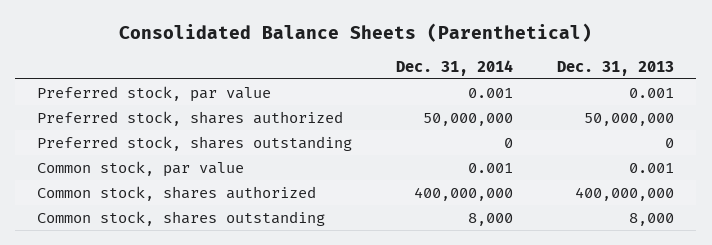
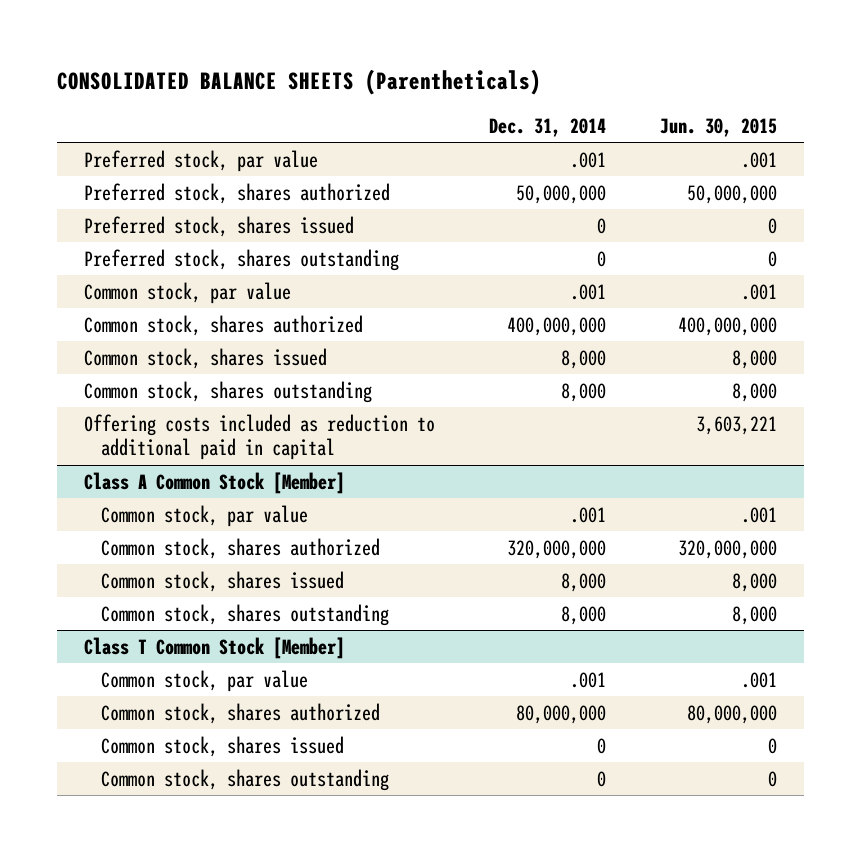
- Consolidated Balance Sheets (Parenthetical)
+ CONSOLIDATED BALANCE SHEETS (Parentheticals)
- | Dec. 31, 2014 | Dec. 31, 2013
+ | Dec. 31, 2014 | Jun. 30, 2015
- Preferred stock, par value | 0.001 | 0.001
+ Preferred stock, par value | .001 | .001
+ Preferred stock, shares issued | 0 | 0
- Common stock, par value | 0.001 | 0.001
+ Common stock, par value | .001 | .001
+ Common stock, shares issued | 8,000 | 8,000
+ Offering costs included as reduction to additional paid in capital | | 3,603,221
+ Class A Common Stock [Member]
+ Common stock, par value | .001 | .001
+ Common stock, shares authorized | 320,000,000 | 320,000,000
+ Common stock, shares issued | 8,000 | 8,000
+ Common stock, shares outstanding | 8,000 | 8,000
+ Class T Common Stock [Member]
+ Common stock, par value | .001 | .001
+ Common stock, shares authorized | 80,000,000 | 80,000,000
+ Common stock, shares issued | 0 | 0
+ Common stock, shares outstanding | 0 | 0

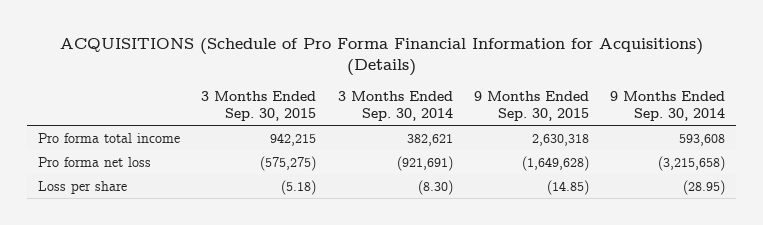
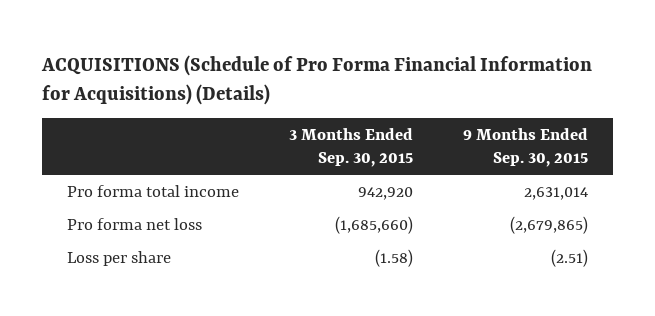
- | 3 Months Ended Sep. 30, 2015 | 3 Months Ended Sep. 30, 2014 | 9 Months Ended Sep. 30, 2015 | 9 Months Ended Sep. 30, 2014
+ | 3 Months Ended Sep. 30, 2015 | 9 Months Ended Sep. 30, 2015
- Pro forma total income | 942,215 | 382,621 | 2,630,318 | 593,608
- Pro forma net loss | (575,275) | (921,691) | (1,649,628) | (3,215,658)
- Loss per share | (5.18) | (8.30) | (14.85) | (28.95)
+ Pro forma total income | 942,920 | 2,631,014
+ Pro forma net loss | (1,685,660) | (2,679,865)
+ Loss per share | (1.58) | (2.51)

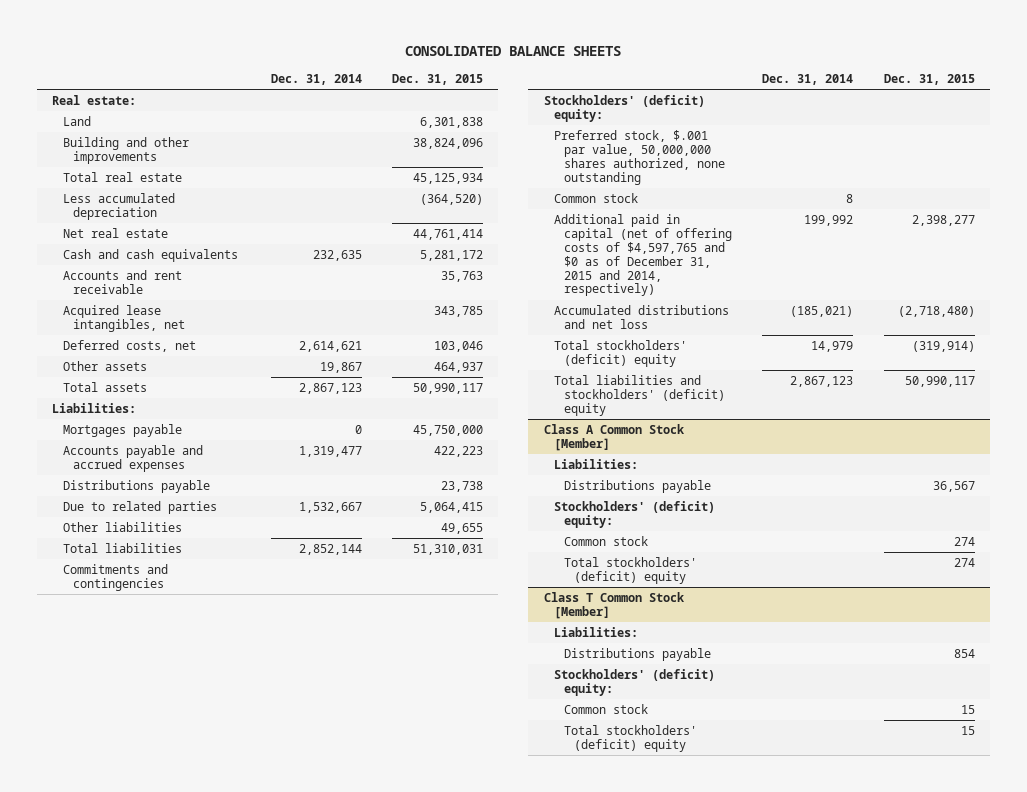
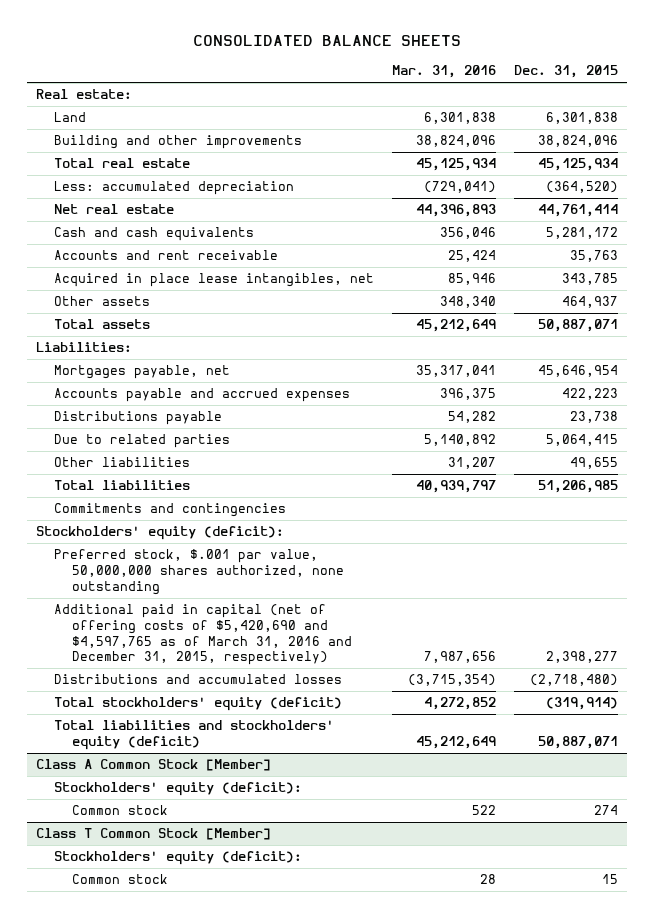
- | Dec. 31, 2014 | Dec. 31, 2015
+ | Mar. 31, 2016 | Dec. 31, 2015
- Less accumulated depreciation | | (364,520)
+ Less: accumulated depreciation | (729,041) | (364,520)
- Acquired lease intangibles, net | | 343,785
- Deferred costs, net | 2,614,621 | 103,046
+ Acquired in place lease intangibles, net | 85,946 | 343,785
- Total assets | 2,867,123 | 50,990,117
+ Total assets | 45,212,649 | 50,887,071
- Mortgages payable | 0 | 45,750,000
+ Mortgages payable, net | 35,317,041 | 45,646,954
- Total liabilities | 2,852,144 | 51,310,031
+ Total liabilities | 40,939,797 | 51,206,985
- Stockholders' (deficit) equity:
+ Stockholders' equity (deficit):
- Common stock | 8 |
- Additional paid in capital (net of offering costs of $4,597,765 and $0 as of December 31, 2015 and 2014, respectively) | 199,992 | 2,398,277
- Accumulated distributions and net loss | (185,021) | (2,718,480)
- Total stockholders' (deficit) equity | 14,979 | (319,914)
- Total liabilities and stockholders' (deficit) equity | 2,867,123 | 50,990,117
+ Additional paid in capital (net of offering costs of $5,420,690 and $4,597,765 as of March 31, 2016 and December 31, 2015, respectively) | 7,987,656 | 2,398,277
+ Distributions and accumulated losses | (3,715,354) | (2,718,480)
+ Total stockholders' equity (deficit) | 4,272,852 | (319,914)
+ Total liabilities and stockholders' equity (deficit) | 45,212,649 | 50,887,071
@ Class A Common Stock [Member]
- Liabilities:
- Distributions payable | | 36,567
- Stockholders' (deficit) equity:
+ Stockholders' equity (deficit):
- Total stockholders' (deficit) equity | | 274
@ Class T Common Stock [Member]
- Liabilities:
- Distributions payable | | 854
- Stockholders' (deficit) equity:
+ Stockholders' equity (deficit):
- Total stockholders' (deficit) equity | | 15

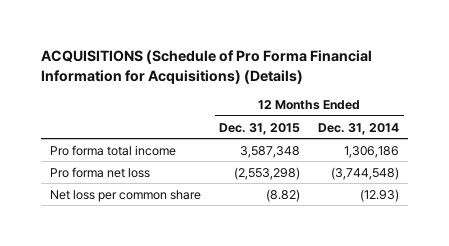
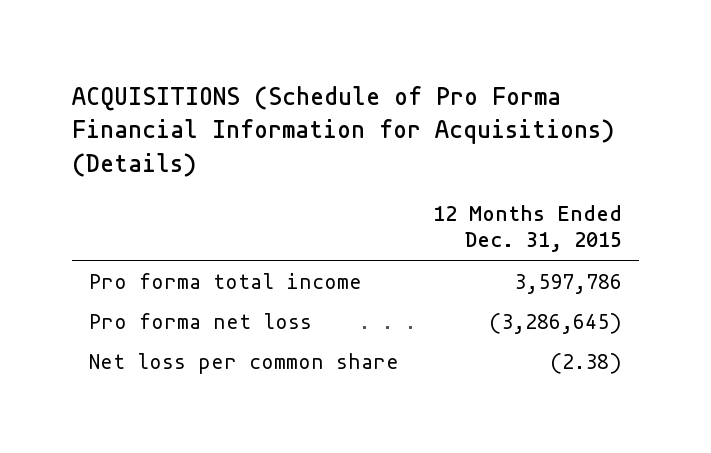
- | 12 Months Ended Dec. 31, 2015 | 12 Months Ended Dec. 31, 2014
+ | 12 Months Ended Dec. 31, 2015
- Pro forma total income | 3,587,348 | 1,306,186
- Pro forma net loss | (2,553,298) | (3,744,548)
- Net loss per common share | (8.82) | (12.93)
+ Pro forma total income | 3,597,786
+ Pro forma net loss | (3,286,645)
+ Net loss per common share | (2.38)

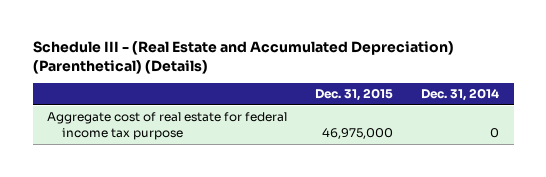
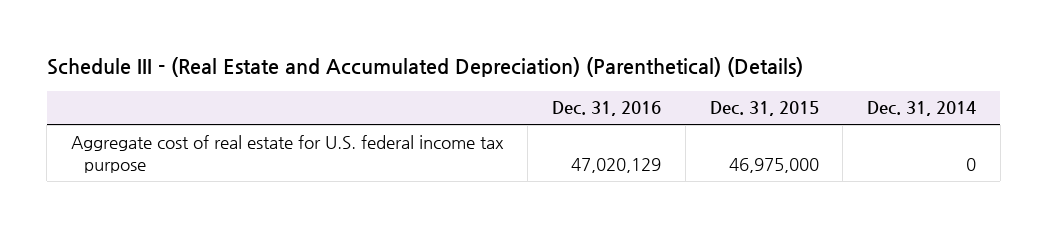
- | Dec. 31, 2015 | Dec. 31, 2014
+ | Dec. 31, 2016 | Dec. 31, 2015 | Dec. 31, 2014
- Aggregate cost of real estate for federal income tax purpose | 46,975,000 | 0
+ Aggregate cost of real estate for U.S. federal income tax purpose | 47,020,129 | 46,975,000 | 0

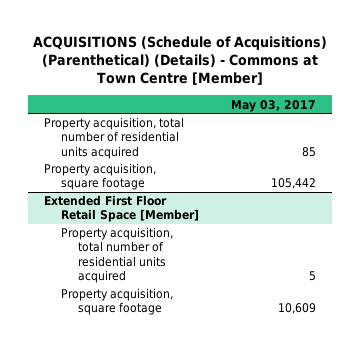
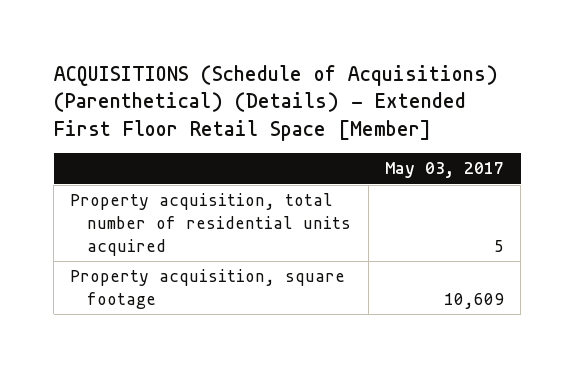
- ACQUISITIONS (Schedule of Acquisitions) (Parenthetical) (Details) - Commons at Town Centre [Member]
+ ACQUISITIONS (Schedule of Acquisitions) (Parenthetical) (Details) - Extended First Floor Retail Space [Member]
- Property acquisition, total number of residential units acquired | 85
- Property acquisition, square footage | 105,442
- Extended First Floor Retail Space [Member]

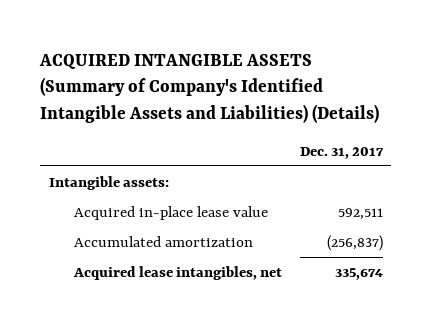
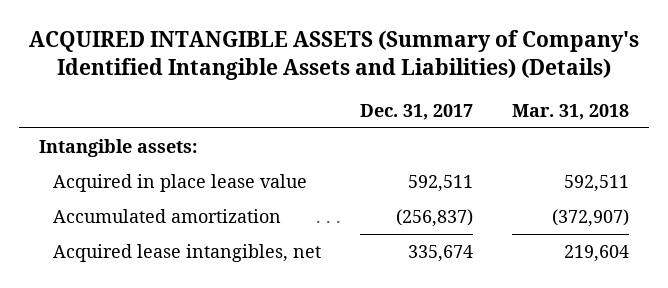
- | Dec. 31, 2017
+ | Dec. 31, 2017 | Mar. 31, 2018
- Acquired in-place lease value | 592,511
+ Acquired in place lease value | 592,511 | 592,511

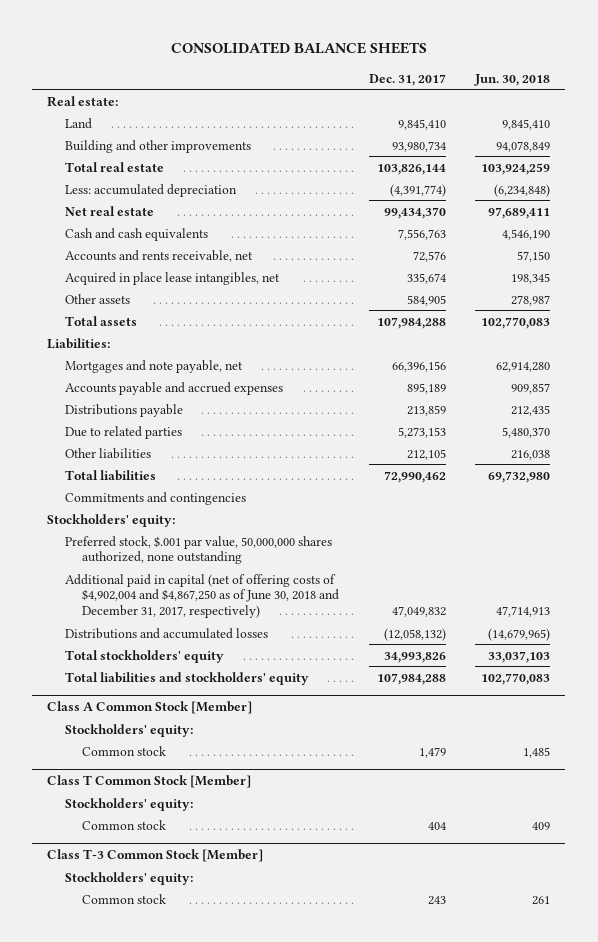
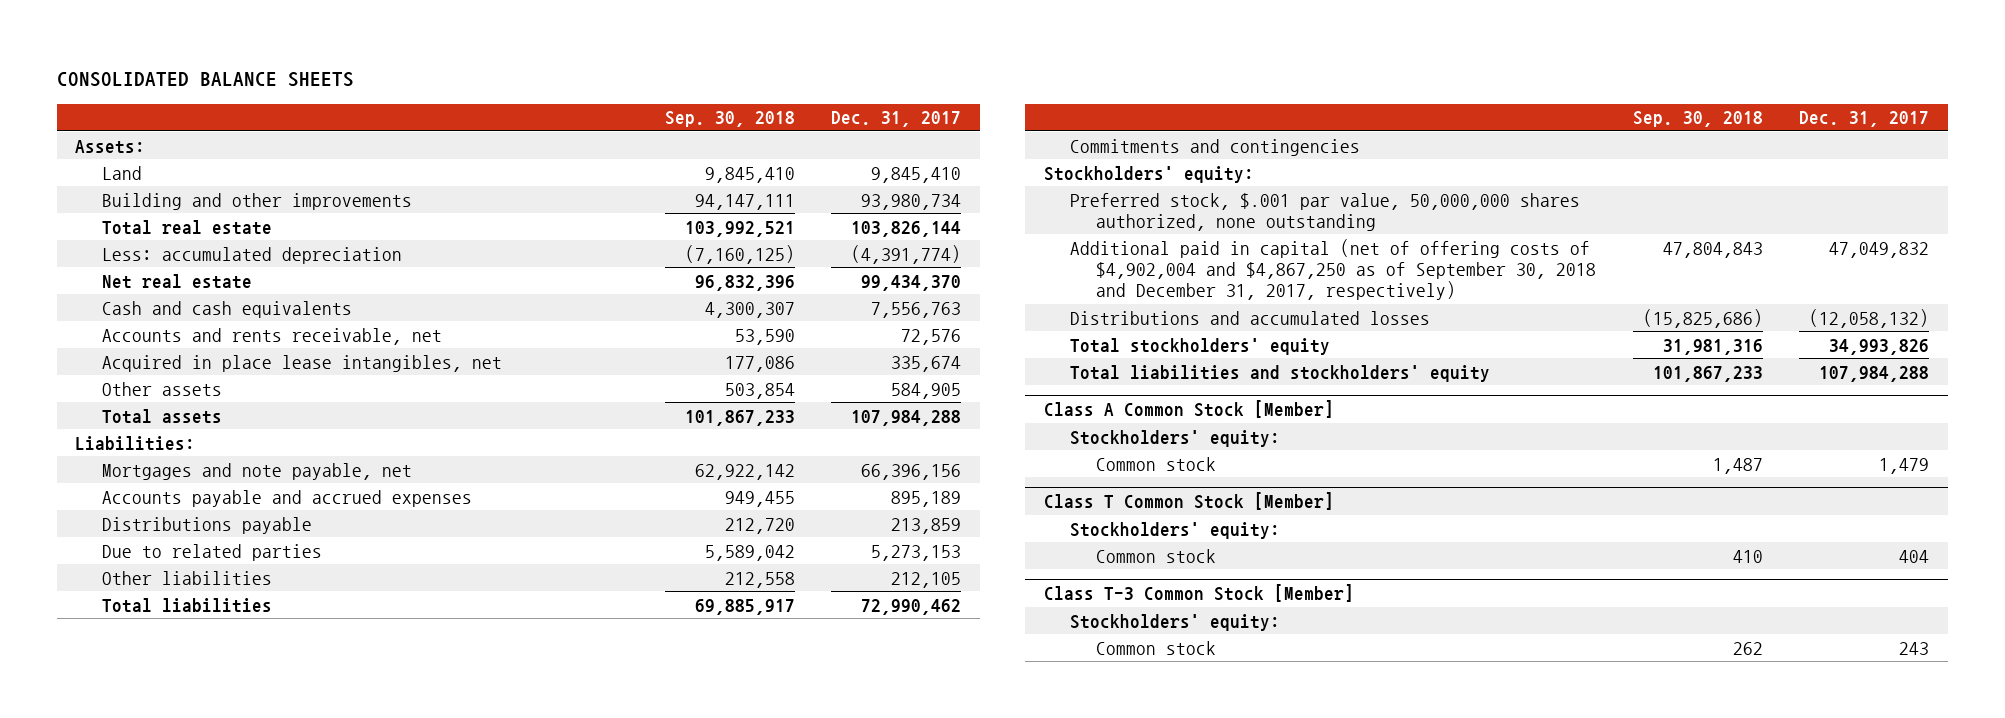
- | Dec. 31, 2017 | Jun. 30, 2018
+ | Sep. 30, 2018 | Dec. 31, 2017
- Real estate:
+ Assets:
- Additional paid in capital (net of offering costs of $4,902,004 and $4,867,250 as of June 30, 2018 and December 31, 2017, respectively) | 47,049,832 | 47,714,913
+ Additional paid in capital (net of offering costs of $4,902,004 and $4,867,250 as of September 30, 2018 and December 31, 2017, respectively) | 47,804,843 | 47,049,832

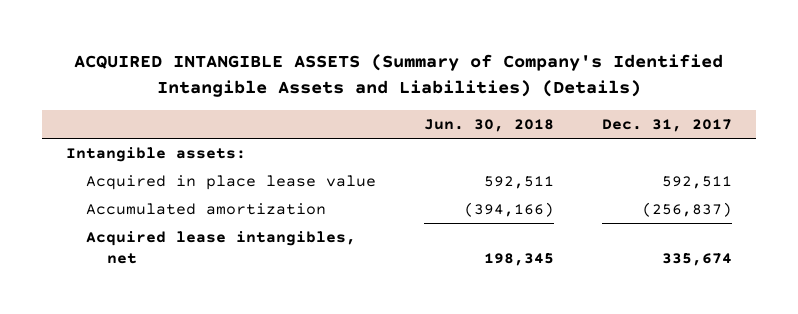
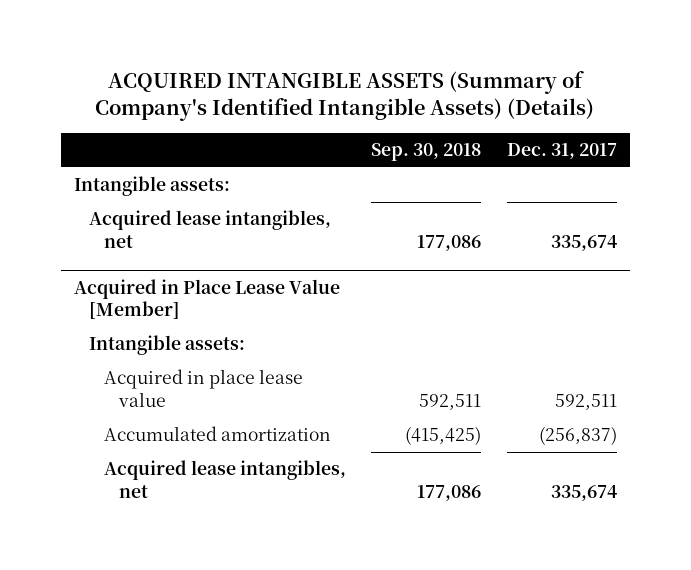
- ACQUIRED INTANGIBLE ASSETS (Summary of Company's Identified Intangible Assets and Liabilities) (Details)
+ ACQUIRED INTANGIBLE ASSETS (Summary of Company's Identified Intangible Assets) (Details)
- | Jun. 30, 2018 | Dec. 31, 2017
+ | Sep. 30, 2018 | Dec. 31, 2017
+ Acquired lease intangibles, net | 177,086 | 335,674
+ Acquired in Place Lease Value [Member]
+ Intangible assets:

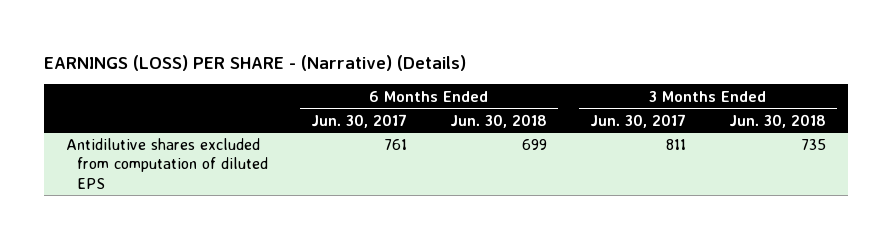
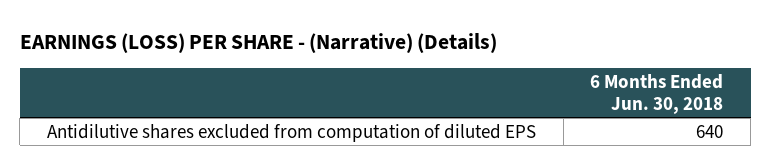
- | 6 Months Ended Jun. 30, 2017 | 6 Months Ended Jun. 30, 2018 | 3 Months Ended Jun. 30, 2017 | 3 Months Ended Jun. 30, 2018
+ | 6 Months Ended Jun. 30, 2018
- Antidilutive shares excluded from computation of diluted EPS | 761 | 699 | 811 | 735
+ Antidilutive shares excluded from computation of diluted EPS | 640

